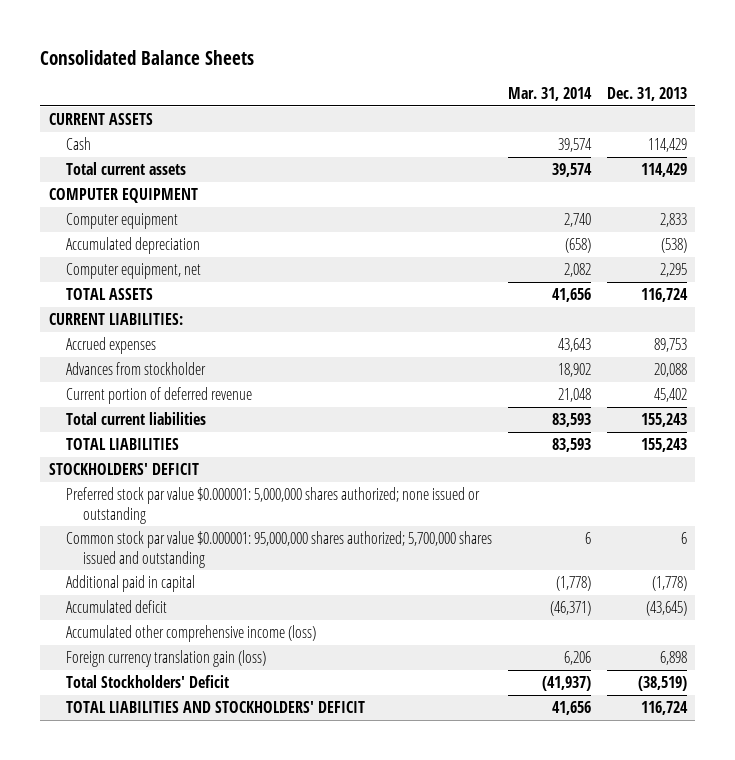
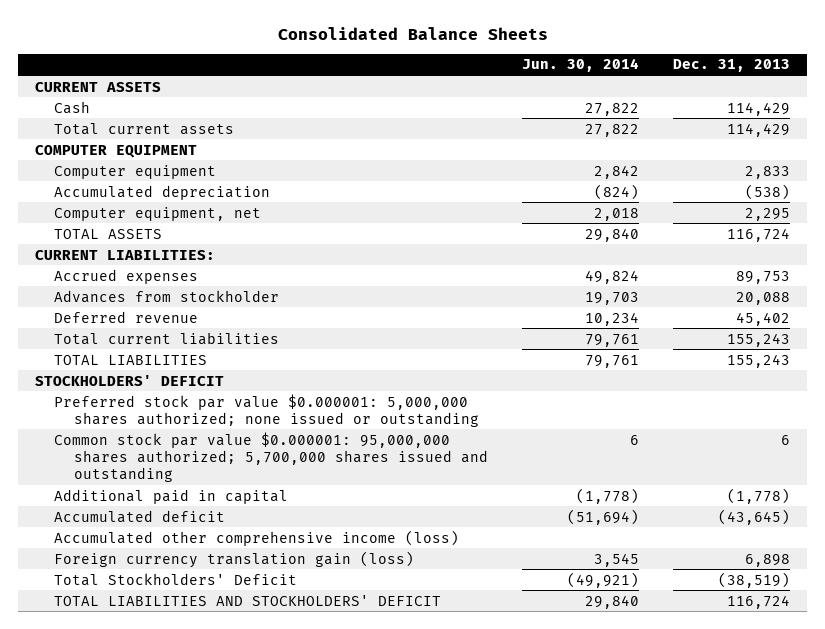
- | Mar. 31, 2014 | Dec. 31, 2013
+ | Jun. 30, 2014 | Dec. 31, 2013
- Current portion of deferred revenue | 21,048 | 45,402
+ Deferred revenue | 10,234 | 45,402

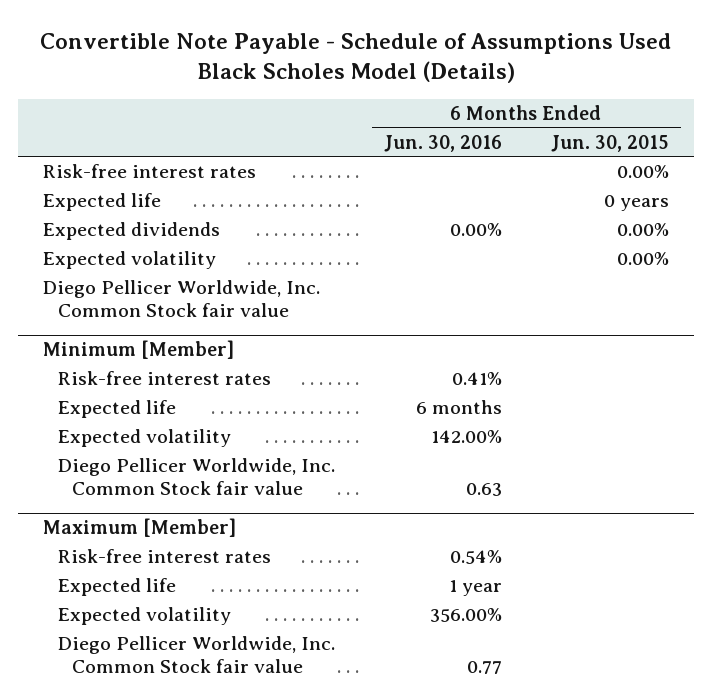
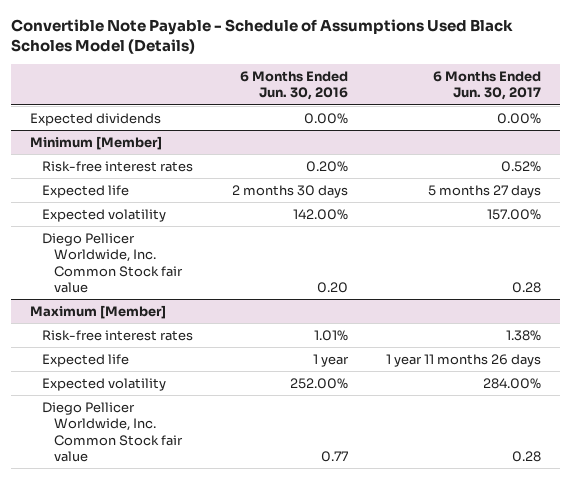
- | 6 Months Ended Jun. 30, 2016 | 6 Months Ended Jun. 30, 2015
+ | 6 Months Ended Jun. 30, 2016 | 6 Months Ended Jun. 30, 2017
- Risk-free interest rates | | 0.00%
- Expected life | | 0 years
- Expected volatility | | 0.00%
- Diego Pellicer Worldwide, Inc. Common Stock fair value
@ Minimum [Member]
- Risk-free interest rates | 0.41% |
- Expected life | 6 months |
+ Risk-free interest rates | 0.20% | 0.52%
+ Expected life | 2 months 30 days | 5 months 27 days
- Diego Pellicer Worldwide, Inc. Common Stock fair value | 0.63 |
+ Diego Pellicer Worldwide, Inc. Common Stock fair value | 0.20 | 0.28
@ Maximum [Member]
- Risk-free interest rates | 0.54% |
+ Risk-free interest rates | 1.01% | 1.38%
- Expected volatility | 356.00% |
+ Expected volatility | 252.00% | 284.00%

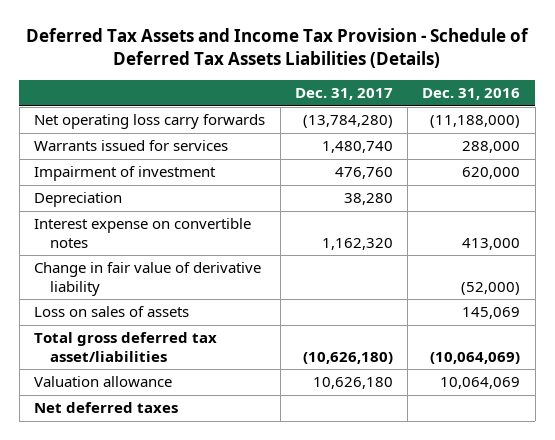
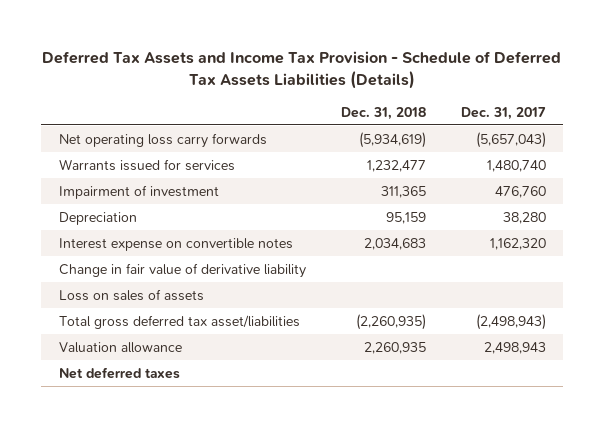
- | Dec. 31, 2017 | Dec. 31, 2016
+ | Dec. 31, 2018 | Dec. 31, 2017
- Net operating loss carry forwards | (13,784,280) | (11,188,000)
+ Net operating loss carry forwards | (5,934,619) | (5,657,043)
- Total gross deferred tax asset/liabilities | (10,626,180) | (10,064,069)
- Valuation allowance | 10,626,180 | 10,064,069
+ Total gross deferred tax asset/liabilities | (2,260,935) | (2,498,943)
+ Valuation allowance | 2,260,935 | 2,498,943

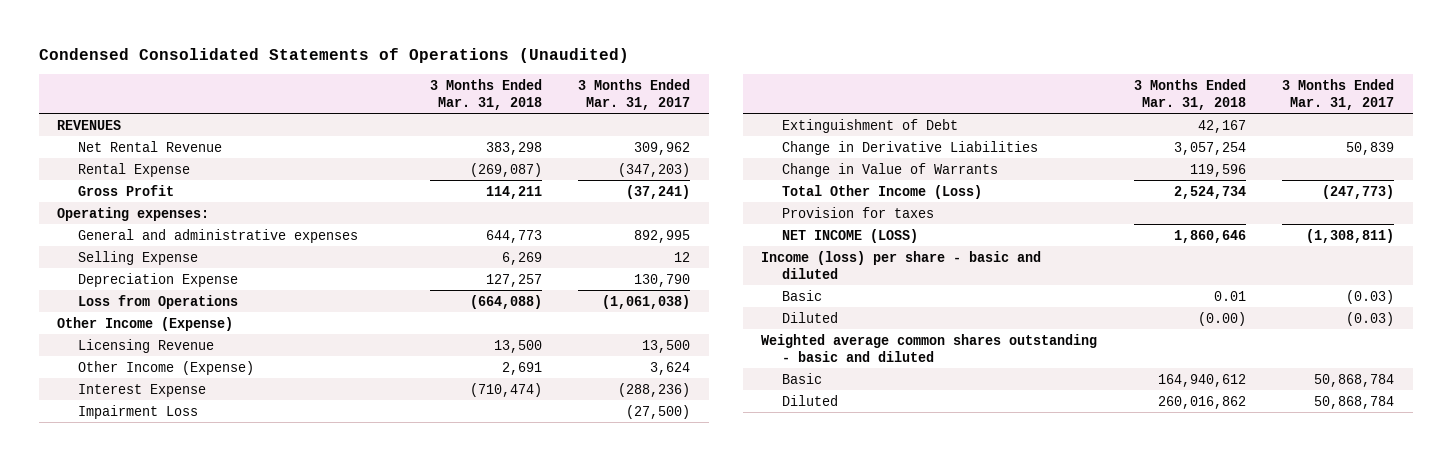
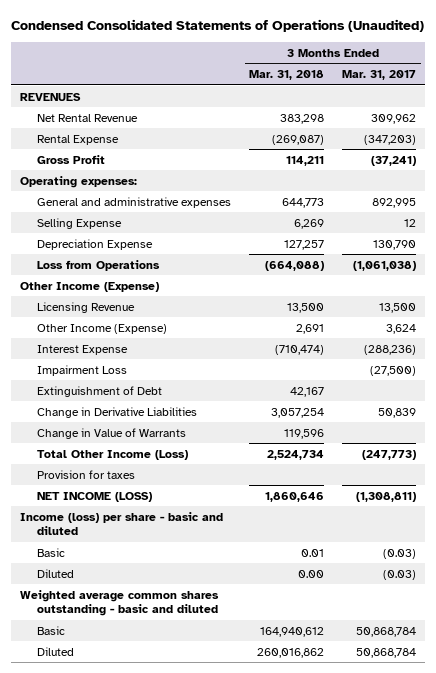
- Diluted | (0.00) | (0.03)
+ Diluted | 0.00 | (0.03)

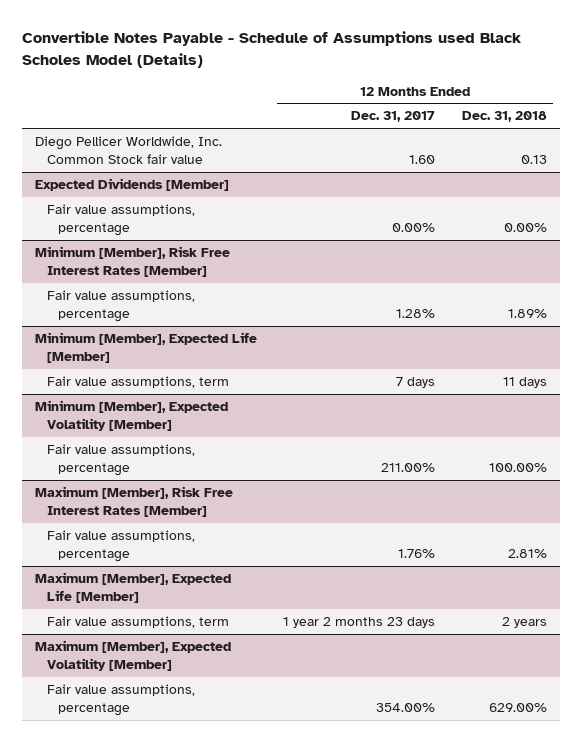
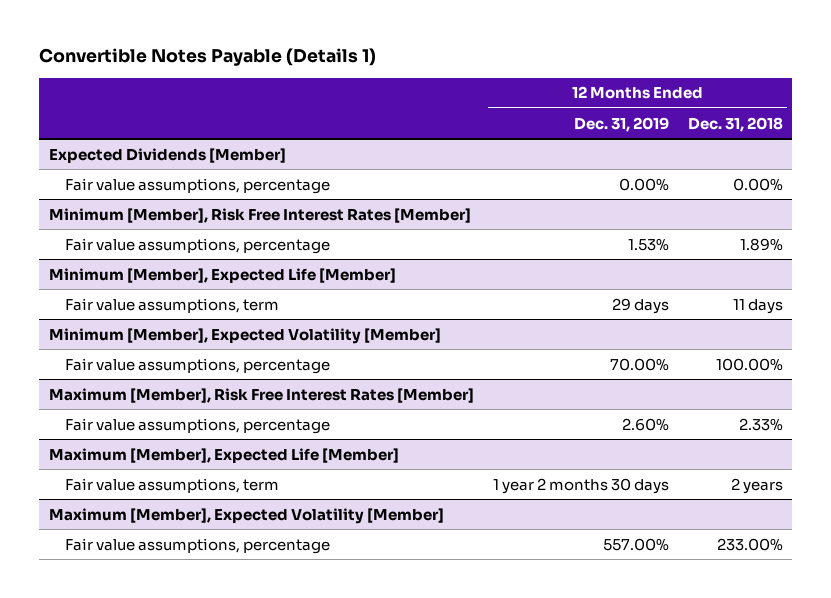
- Convertible Notes Payable - Schedule of Assumptions used Black Scholes Model (Details)
+ Convertible Notes Payable (Details 1)
- | 12 Months Ended Dec. 31, 2017 | 12 Months Ended Dec. 31, 2018
+ | 12 Months Ended Dec. 31, 2019 | 12 Months Ended Dec. 31, 2018
- Diego Pellicer Worldwide, Inc. Common Stock fair value | 1.60 | 0.13
@ Maximum [Member], Risk Free Interest Rates [Member]
- Fair value assumptions, percentage | 1.76% | 2.81%
+ Fair value assumptions, percentage | 2.60% | 2.33%
@ Maximum [Member], Expected Volatility [Member]
- Fair value assumptions, percentage | 354.00% | 629.00%
+ Fair value assumptions, percentage | 557.00% | 233.00%

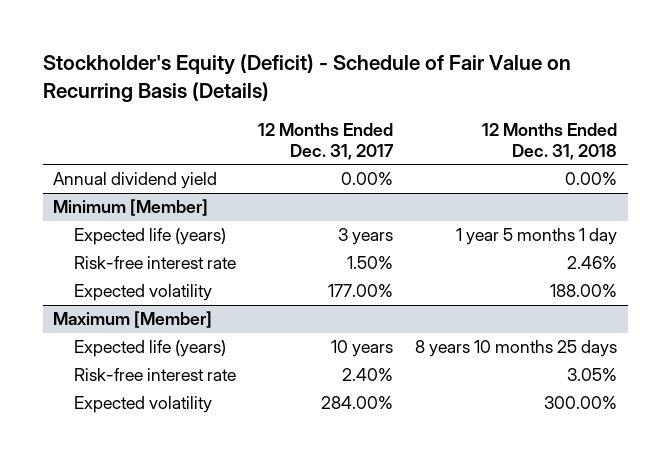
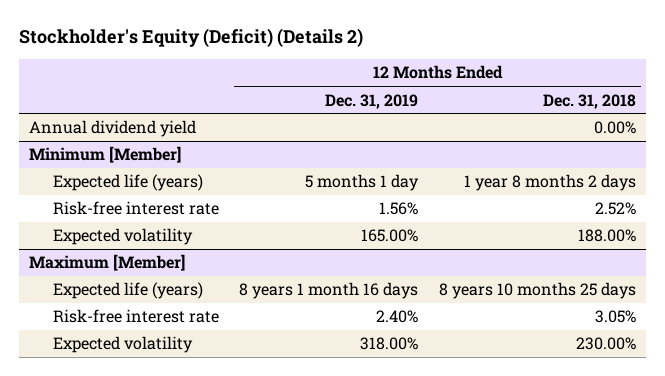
- Stockholder's Equity (Deficit) - Schedule of Fair Value on Recurring Basis (Details)
+ Stockholder's Equity (Deficit) (Details 2)
- | 12 Months Ended Dec. 31, 2017 | 12 Months Ended Dec. 31, 2018
+ | 12 Months Ended Dec. 31, 2019 | 12 Months Ended Dec. 31, 2018
@ Minimum [Member]
- Expected life (years) | 3 years | 1 year 5 months 1 day
- Risk-free interest rate | 1.50% | 2.46%
+ Expected life (years) | 5 months 1 day | 1 year 8 months 2 days
+ Risk-free interest rate | 1.56% | 2.52%
@ Maximum [Member]
- Expected volatility | 284.00% | 300.00%
+ Expected volatility | 318.00% | 230.00%

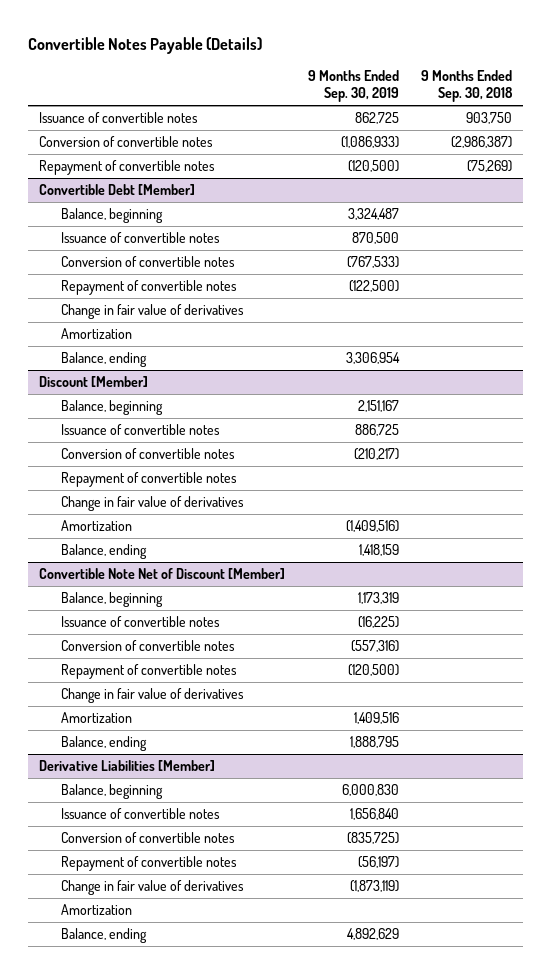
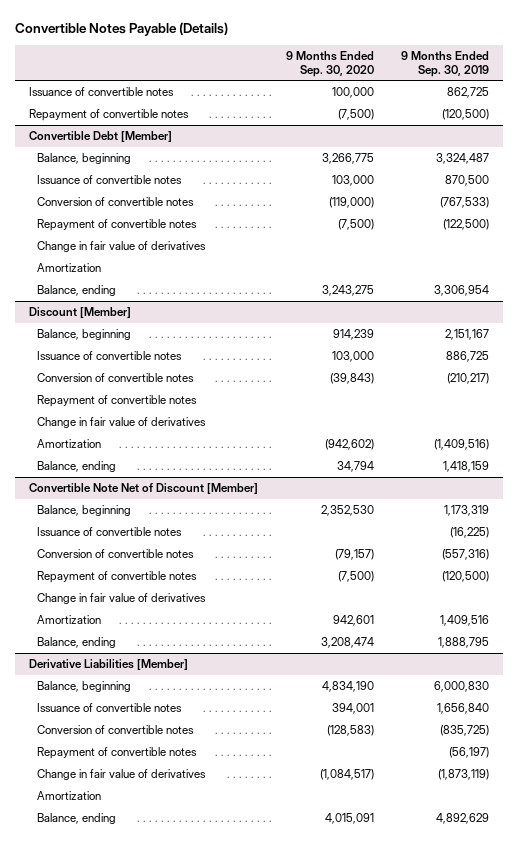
- | 9 Months Ended Sep. 30, 2019 | 9 Months Ended Sep. 30, 2018
+ | 9 Months Ended Sep. 30, 2020 | 9 Months Ended Sep. 30, 2019
- Conversion of convertible notes | (1,086,933) | (2,986,387)

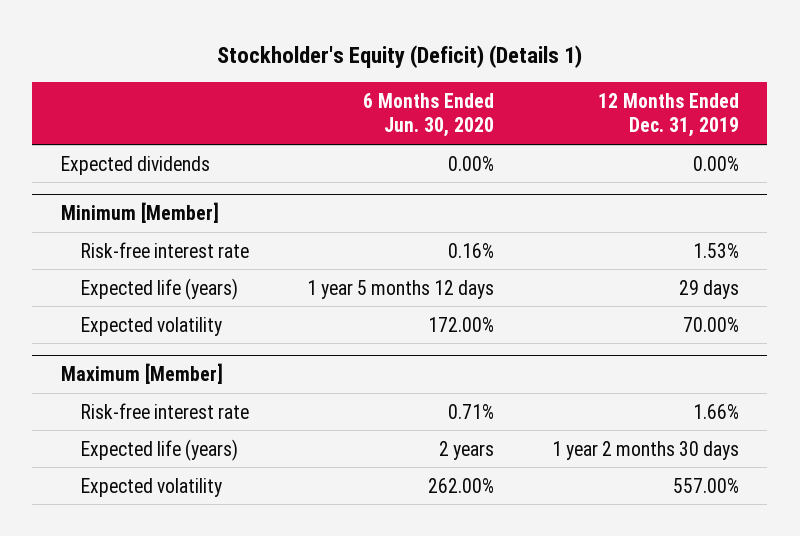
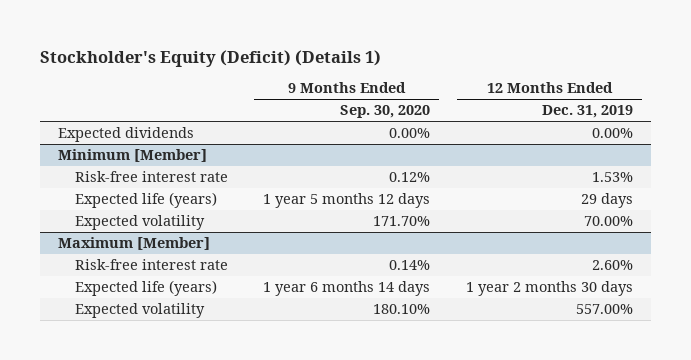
- | 6 Months Ended Jun. 30, 2020 | 12 Months Ended Dec. 31, 2019
+ | 9 Months Ended Sep. 30, 2020 | 12 Months Ended Dec. 31, 2019
@ Maximum [Member]
- Risk-free interest rate | 0.71% | 1.66%
+ Risk-free interest rate | 0.14% | 2.60%

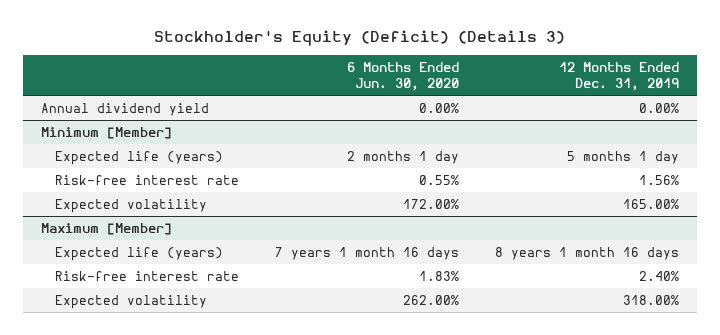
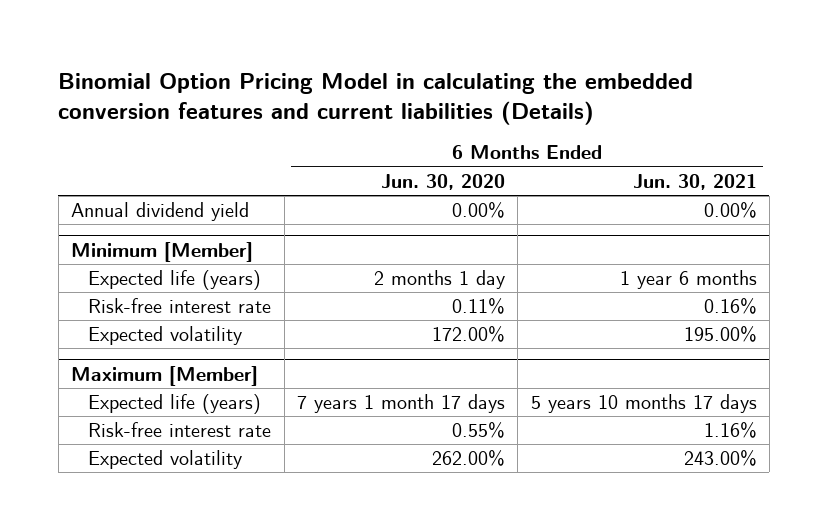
- Stockholder's Equity (Deficit) (Details 3)
+ Binomial Option Pricing Model in calculating the embedded conversion features and current liabilities (Details)
- | 6 Months Ended Jun. 30, 2020 | 12 Months Ended Dec. 31, 2019
+ | 6 Months Ended Jun. 30, 2020 | 6 Months Ended Jun. 30, 2021
@ Minimum [Member]
- Risk-free interest rate | 0.55% | 1.56%
+ Risk-free interest rate | 0.11% | 0.16%
@ Maximum [Member]
- Expected life (years) | 7 years 1 month 16 days | 8 years 1 month 16 days
- Risk-free interest rate | 1.83% | 2.40%
+ Expected life (years) | 7 years 1 month 17 days | 5 years 10 months 17 days
+ Risk-free interest rate | 0.55% | 1.16%

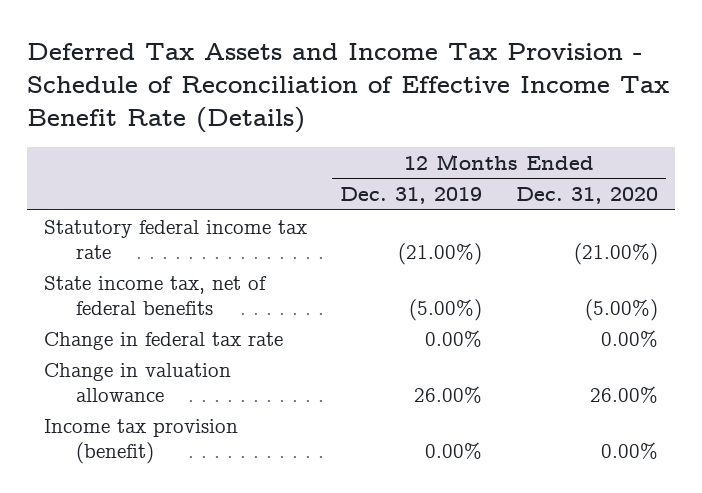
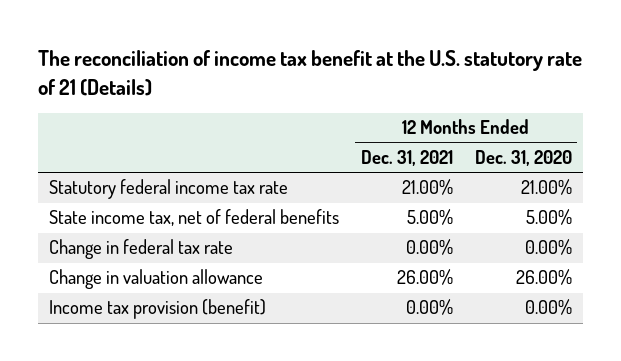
- Deferred Tax Assets and Income Tax Provision - Schedule of Reconciliation of Effective Income Tax Benefit Rate (Details)
+ The reconciliation of income tax benefit at the U.S. statutory rate of 21 (Details)
- | 12 Months Ended Dec. 31, 2019 | 12 Months Ended Dec. 31, 2020
+ | 12 Months Ended Dec. 31, 2021 | 12 Months Ended Dec. 31, 2020
- Statutory federal income tax rate | (21.00%) | (21.00%)
- State income tax, net of federal benefits | (5.00%) | (5.00%)
+ Statutory federal income tax rate | 21.00% | 21.00%
+ State income tax, net of federal benefits | 5.00% | 5.00%

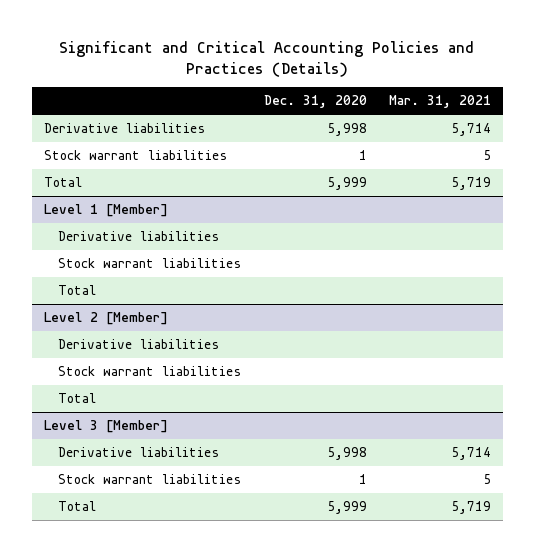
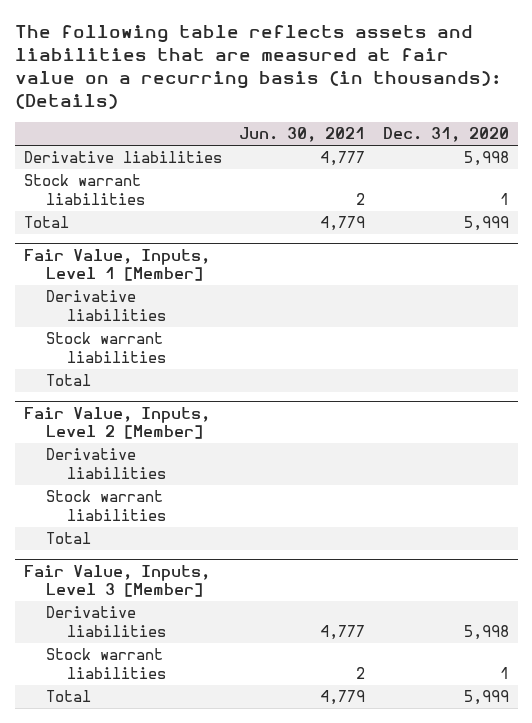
- Significant and Critical Accounting Policies and Practices (Details)
+ The following table reflects assets and liabilities that are measured at fair value on a recurring basis (in thousands): (Details)
- | Dec. 31, 2020 | Mar. 31, 2021
+ | Jun. 30, 2021 | Dec. 31, 2020
- Level 1 [Member]
+ Fair Value, Inputs, Level 1 [Member]
- Level 2 [Member]
+ Fair Value, Inputs, Level 2 [Member]
- Level 3 [Member]
+ Fair Value, Inputs, Level 3 [Member]

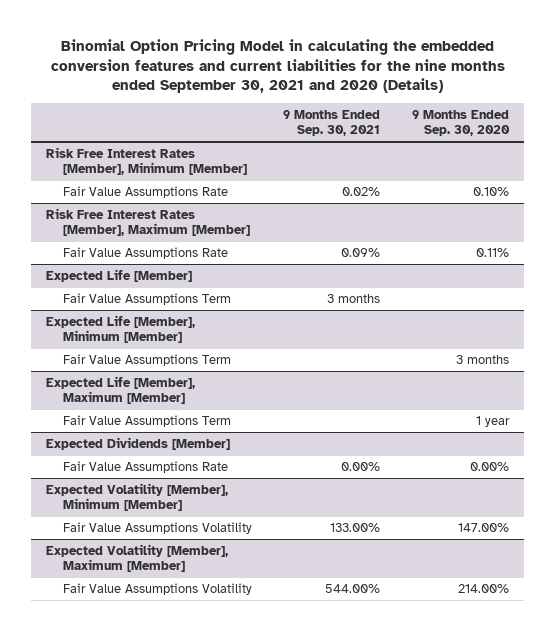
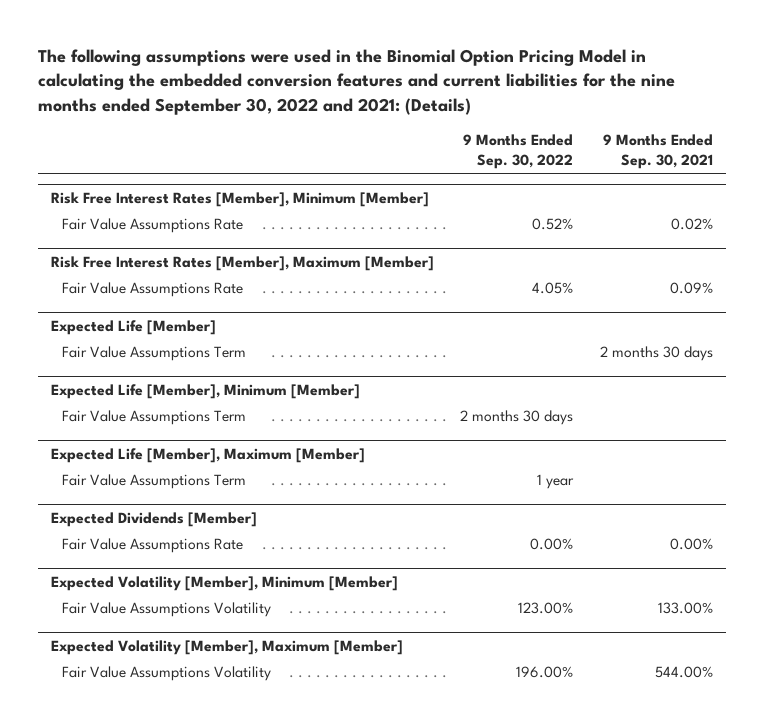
- Binomial Option Pricing Model in calculating the embedded conversion features and current liabilities for the nine months ended September 30, 2021 and 2020 (Details)
+ The following assumptions were used in the Binomial Option Pricing Model in calculating the embedded conversion features and current liabilities for the nine months ended September 30, 2022 and 2021: (Details)
- | 9 Months Ended Sep. 30, 2021 | 9 Months Ended Sep. 30, 2020
+ | 9 Months Ended Sep. 30, 2022 | 9 Months Ended Sep. 30, 2021
@ Expected Life [Member]
- Fair Value Assumptions Term | 3 months |
+ Fair Value Assumptions Term | | 2 months 30 days

